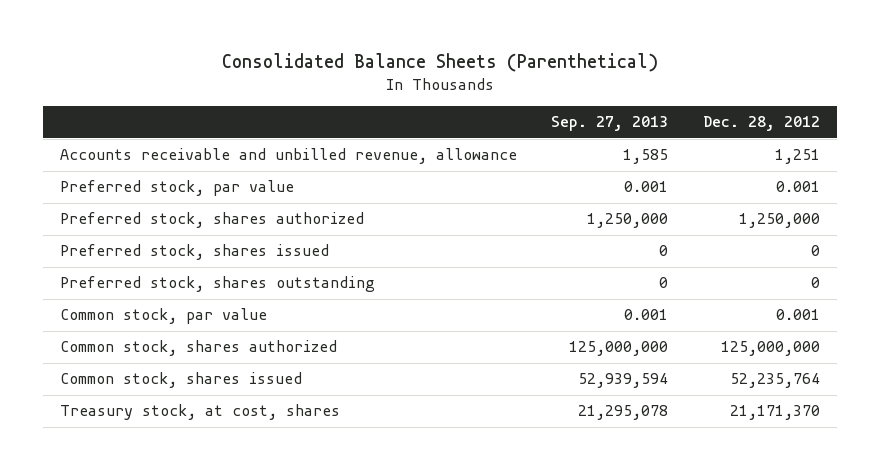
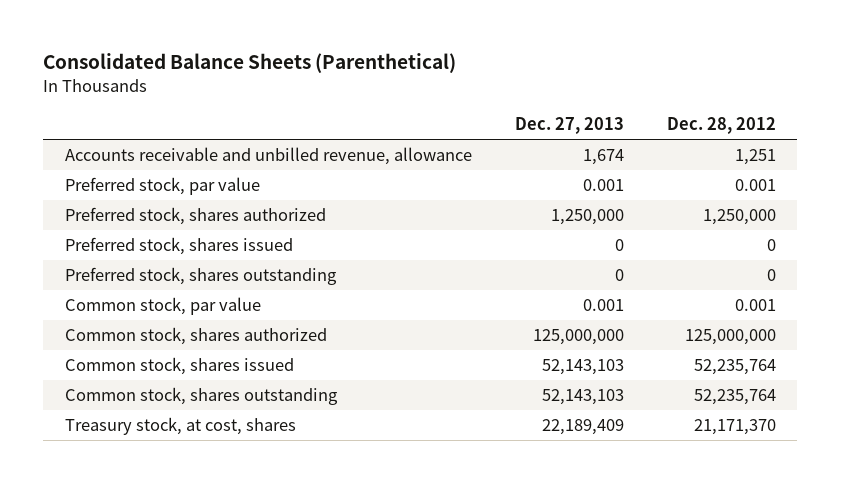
- | Sep. 27, 2013 | Dec. 28, 2012
+ | Dec. 27, 2013 | Dec. 28, 2012
+ Common stock, shares outstanding | 52,143,103 | 52,235,764

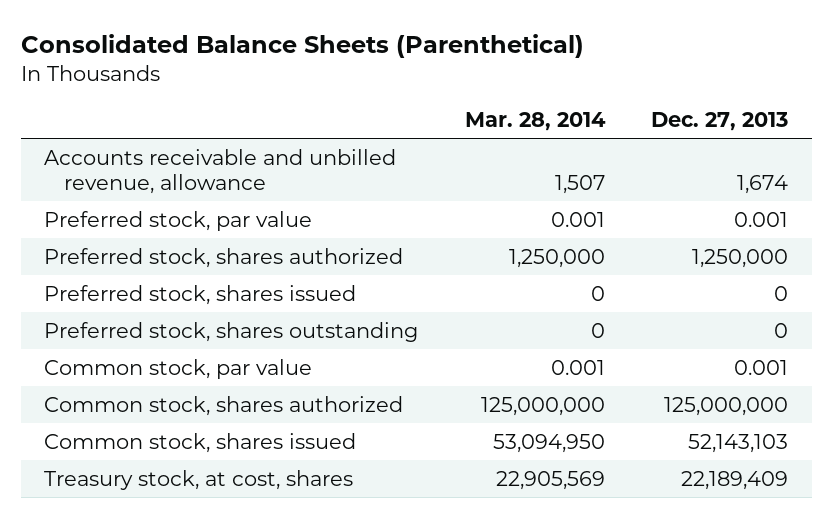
- | Dec. 27, 2013 | Dec. 28, 2012
+ | Mar. 28, 2014 | Dec. 27, 2013
- Common stock, shares outstanding | 52,143,103 | 52,235,764

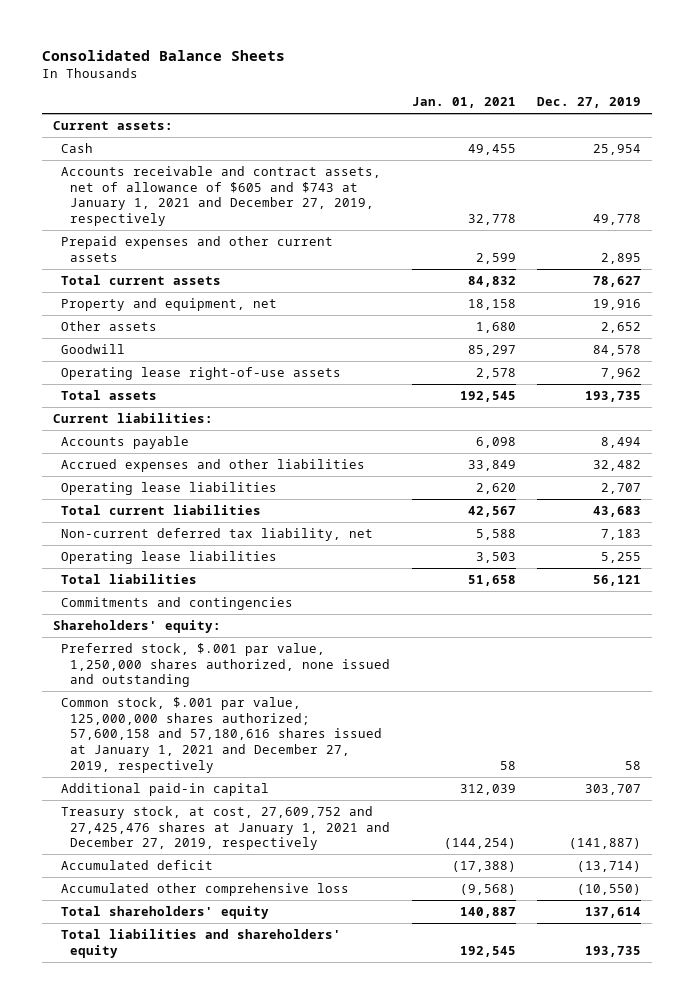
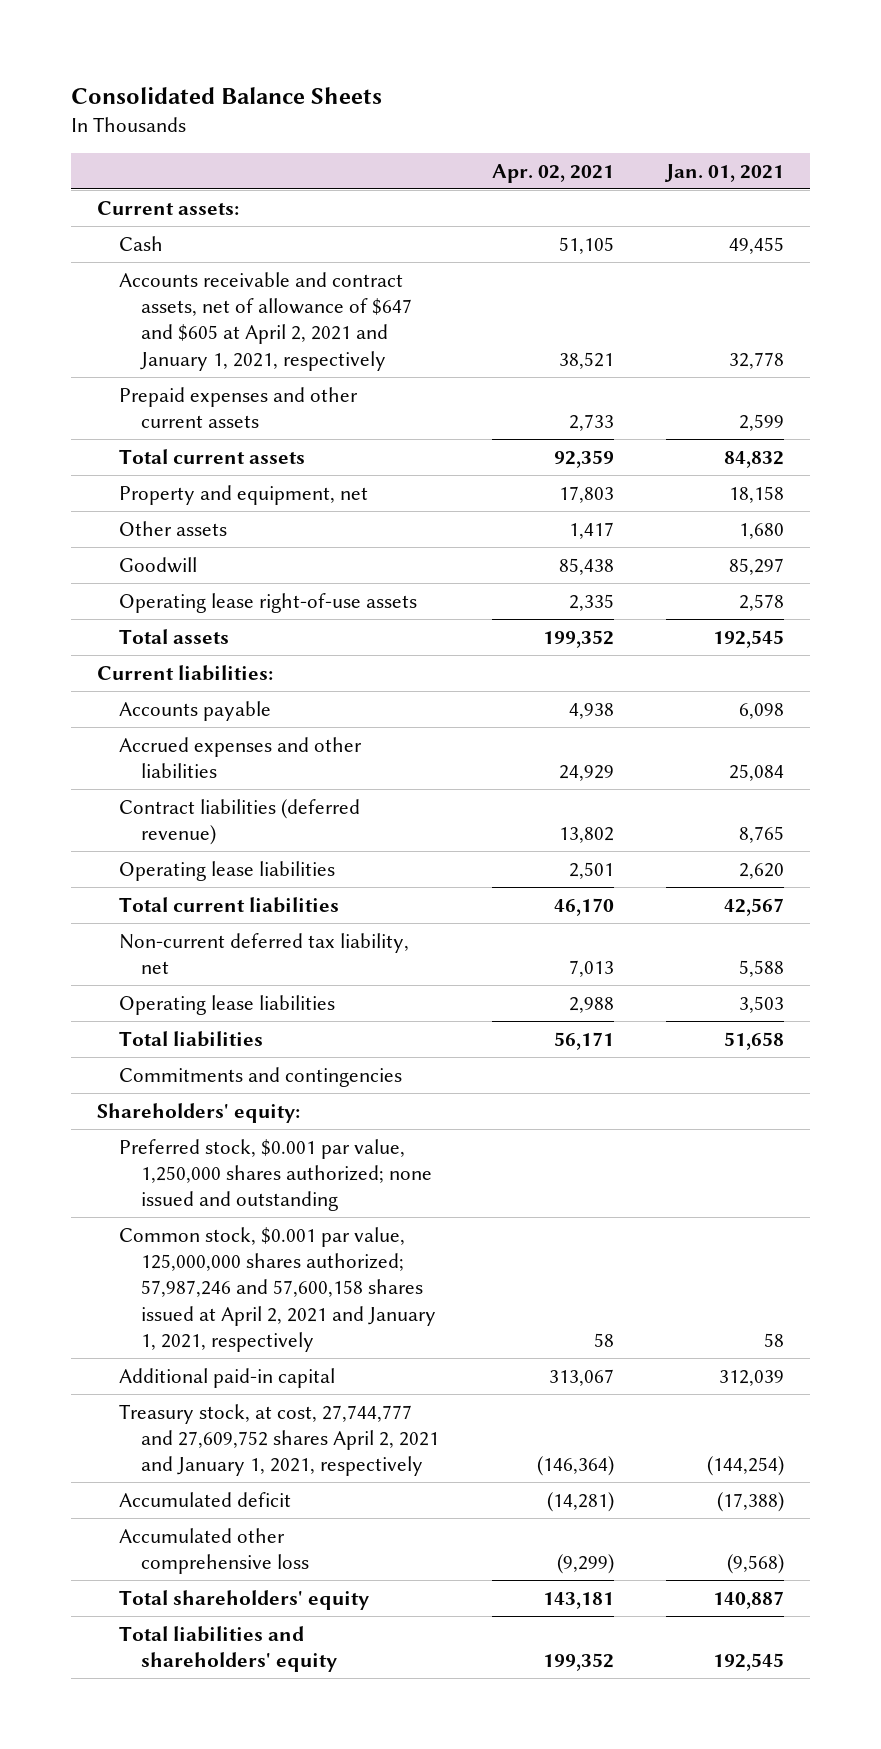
- | Jan. 01, 2021 | Dec. 27, 2019
+ | Apr. 02, 2021 | Jan. 01, 2021
- Accounts receivable and contract assets, net of allowance of $605 and $743 at January 1, 2021 and December 27, 2019, respectively | 32,778 | 49,778
+ Accounts receivable and contract assets, net of allowance of $647 and $605 at April 2, 2021 and January 1, 2021, respectively | 38,521 | 32,778
- Accrued expenses and other liabilities | 33,849 | 32,482
+ Accrued expenses and other liabilities | 24,929 | 25,084
+ Contract liabilities (deferred revenue) | 13,802 | 8,765
- Preferred stock, $.001 par value, 1,250,000 shares authorized, none issued and outstanding
- Common stock, $.001 par value, 125,000,000 shares authorized; 57,600,158 and 57,180,616 shares issued at January 1, 2021 and December 27, 2019, respectively | 58 | 58
+ Preferred stock, $0.001 par value, 1,250,000 shares authorized; none issued and outstanding
+ Common stock, $0.001 par value, 125,000,000 shares authorized; 57,987,246 and 57,600,158 shares issued at April 2, 2021 and January 1, 2021, respectively | 58 | 58
- Treasury stock, at cost, 27,609,752 and 27,425,476 shares at January 1, 2021 and December 27, 2019, respectively | (144,254) | (141,887)
+ Treasury stock, at cost, 27,744,777 and 27,609,752 shares April 2, 2021 and January 1, 2021, respectively | (146,364) | (144,254)

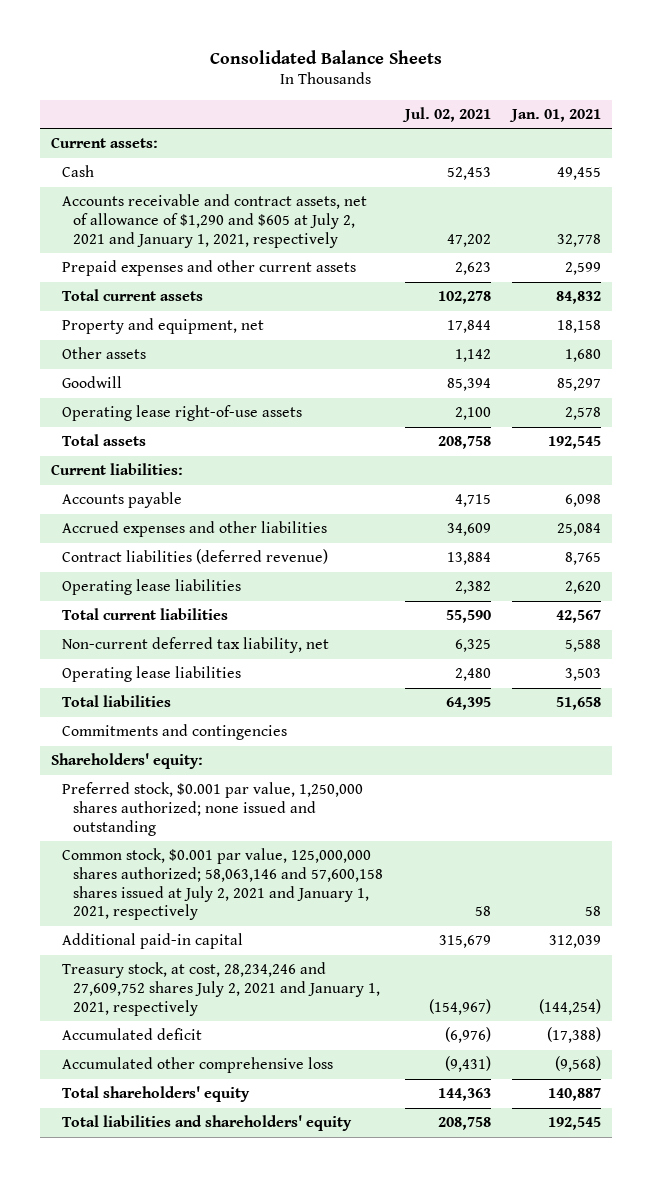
- | Apr. 02, 2021 | Jan. 01, 2021
+ | Jul. 02, 2021 | Jan. 01, 2021
- Accounts receivable and contract assets, net of allowance of $647 and $605 at April 2, 2021 and January 1, 2021, respectively | 38,521 | 32,778
+ Accounts receivable and contract assets, net of allowance of $1,290 and $605 at July 2, 2021 and January 1, 2021, respectively | 47,202 | 32,778
- Common stock, $0.001 par value, 125,000,000 shares authorized; 57,987,246 and 57,600,158 shares issued at April 2, 2021 and January 1, 2021, respectively | 58 | 58
+ Common stock, $0.001 par value, 125,000,000 shares authorized; 58,063,146 and 57,600,158 shares issued at July 2, 2021 and January 1, 2021, respectively | 58 | 58
- Treasury stock, at cost, 27,744,777 and 27,609,752 shares April 2, 2021 and January 1, 2021, respectively | (146,364) | (144,254)
+ Treasury stock, at cost, 28,234,246 and 27,609,752 shares July 2, 2021 and January 1, 2021, respectively | (154,967) | (144,254)

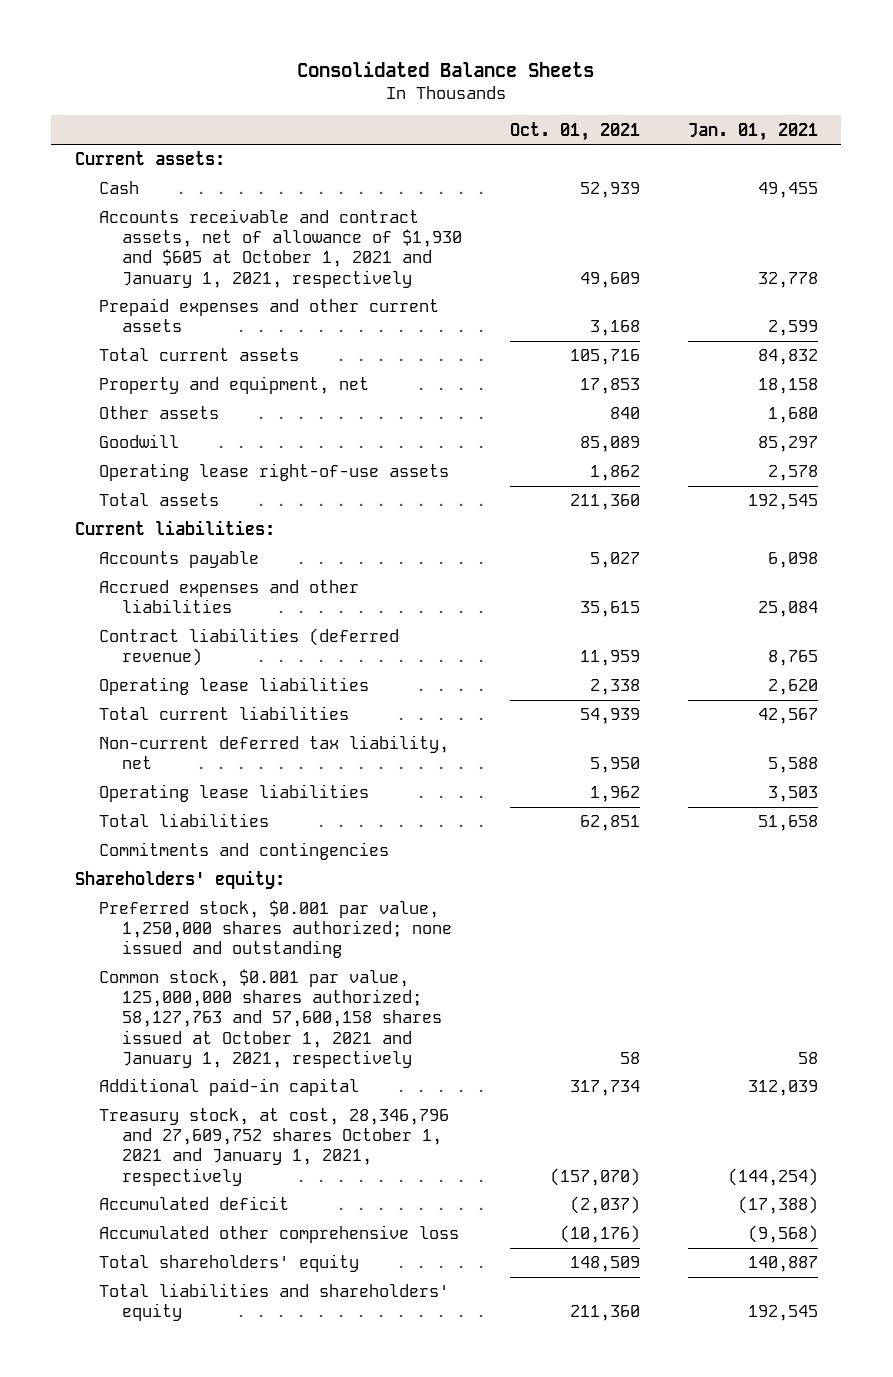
- | Jul. 02, 2021 | Jan. 01, 2021
+ | Oct. 01, 2021 | Jan. 01, 2021
- Accounts receivable and contract assets, net of allowance of $1,290 and $605 at July 2, 2021 and January 1, 2021, respectively | 47,202 | 32,778
+ Accounts receivable and contract assets, net of allowance of $1,930 and $605 at October 1, 2021 and January 1, 2021, respectively | 49,609 | 32,778
- Common stock, $0.001 par value, 125,000,000 shares authorized; 58,063,146 and 57,600,158 shares issued at July 2, 2021 and January 1, 2021, respectively | 58 | 58
+ Common stock, $0.001 par value, 125,000,000 shares authorized; 58,127,763 and 57,600,158 shares issued at October 1, 2021 and January 1, 2021, respectively | 58 | 58
- Treasury stock, at cost, 28,234,246 and 27,609,752 shares July 2, 2021 and January 1, 2021, respectively | (154,967) | (144,254)
+ Treasury stock, at cost, 28,346,796 and 27,609,752 shares October 1, 2021 and January 1, 2021, respectively | (157,070) | (144,254)

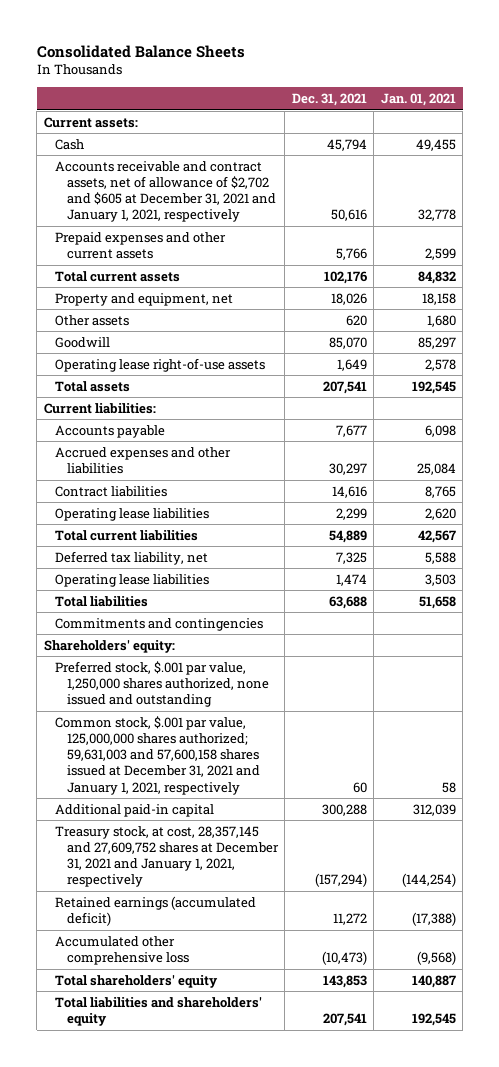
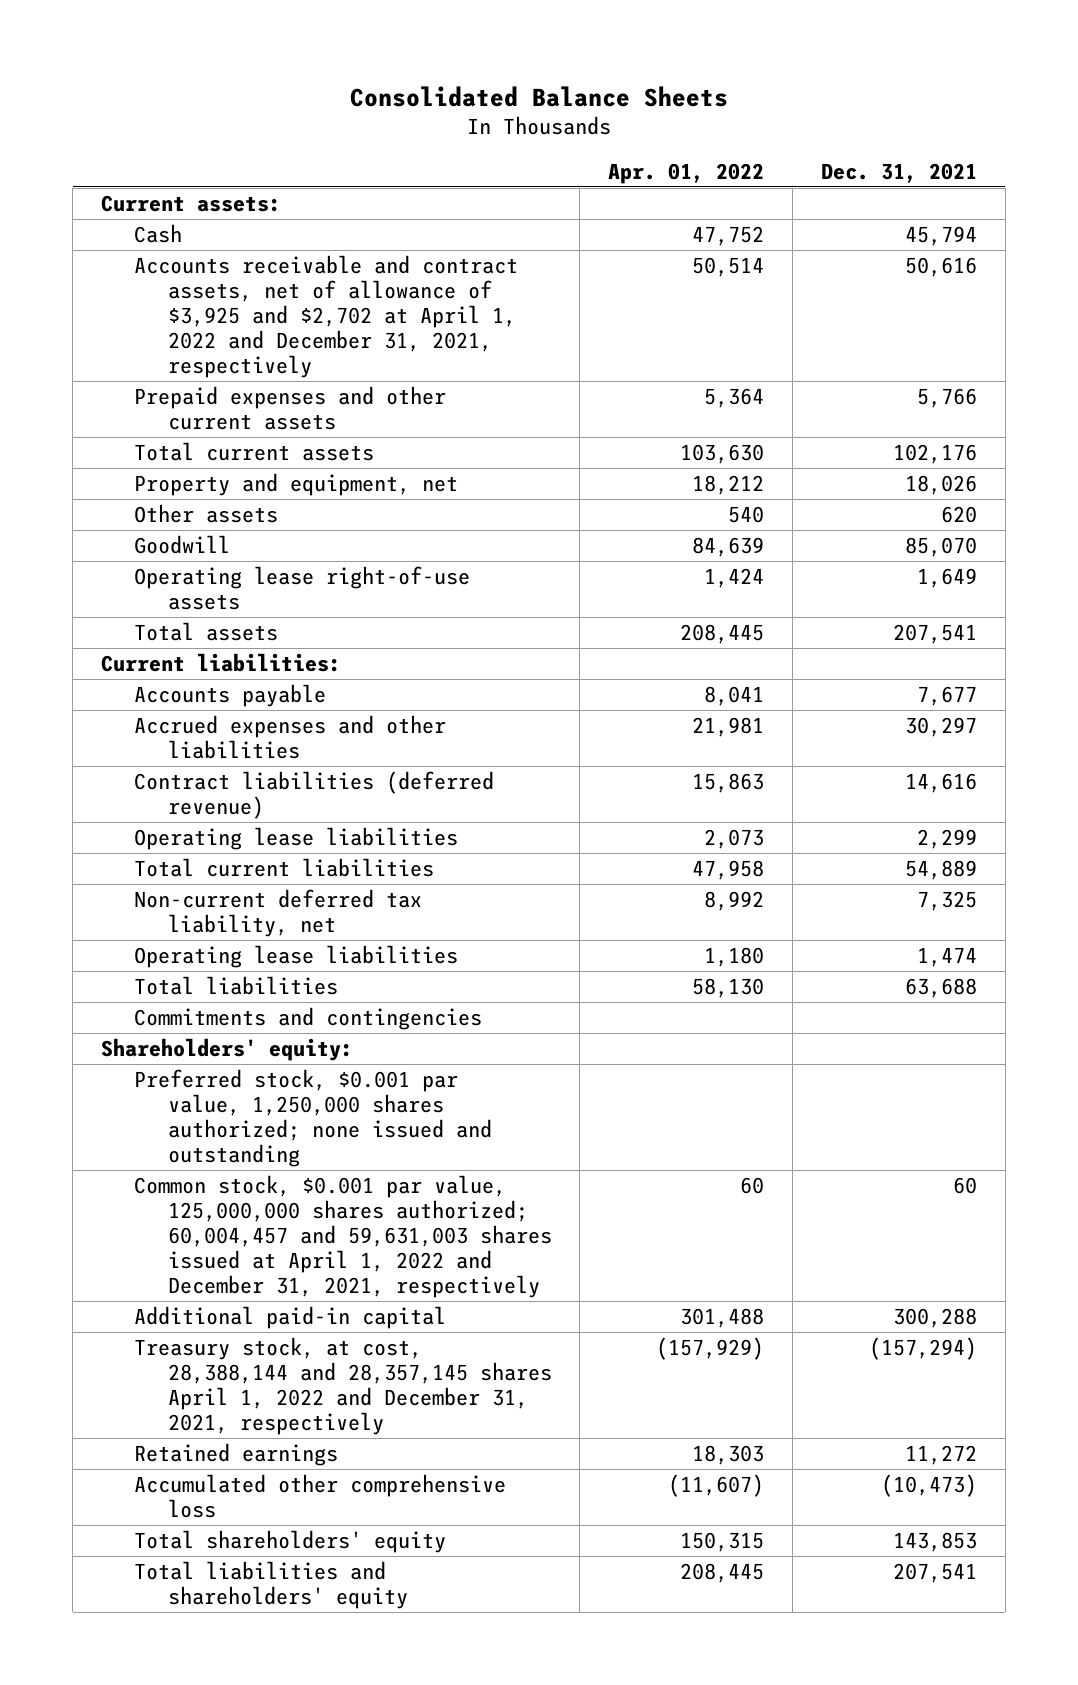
- | Dec. 31, 2021 | Jan. 01, 2021
+ | Apr. 01, 2022 | Dec. 31, 2021
- Accounts receivable and contract assets, net of allowance of $2,702 and $605 at December 31, 2021 and January 1, 2021, respectively | 50,616 | 32,778
+ Accounts receivable and contract assets, net of allowance of $3,925 and $2,702 at April 1, 2022 and December 31, 2021, respectively | 50,514 | 50,616
- Contract liabilities | 14,616 | 8,765
+ Contract liabilities (deferred revenue) | 15,863 | 14,616
- Deferred tax liability, net | 7,325 | 5,588
+ Non-current deferred tax liability, net | 8,992 | 7,325
- Preferred stock, $.001 par value, 1,250,000 shares authorized, none issued and outstanding
- Common stock, $.001 par value, 125,000,000 shares authorized; 59,631,003 and 57,600,158 shares issued at December 31, 2021 and January 1, 2021, respectively | 60 | 58
+ Preferred stock, $0.001 par value, 1,250,000 shares authorized; none issued and outstanding
+ Common stock, $0.001 par value, 125,000,000 shares authorized; 60,004,457 and 59,631,003 shares issued at April 1, 2022 and December 31, 2021, respectively | 60 | 60
- Treasury stock, at cost, 28,357,145 and 27,609,752 shares at December 31, 2021 and January 1, 2021, respectively | (157,294) | (144,254)
- Retained earnings (accumulated deficit) | 11,272 | (17,388)
+ Treasury stock, at cost, 28,388,144 and 28,357,145 shares April 1, 2022 and December 31, 2021, respectively | (157,929) | (157,294)
+ Retained earnings | 18,303 | 11,272

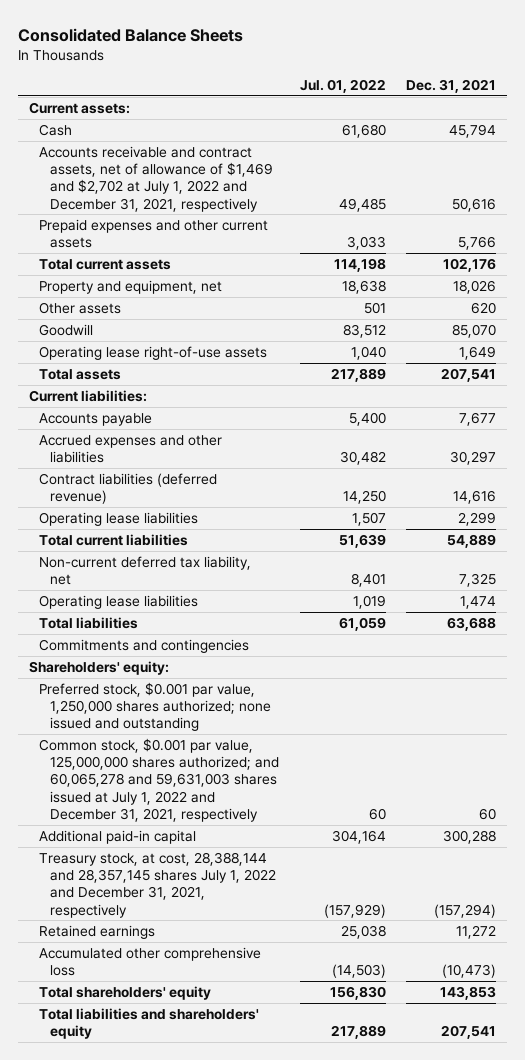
- | Apr. 01, 2022 | Dec. 31, 2021
+ | Jul. 01, 2022 | Dec. 31, 2021
- Accounts receivable and contract assets, net of allowance of $3,925 and $2,702 at April 1, 2022 and December 31, 2021, respectively | 50,514 | 50,616
+ Accounts receivable and contract assets, net of allowance of $1,469 and $2,702 at July 1, 2022 and December 31, 2021, respectively | 49,485 | 50,616
- Common stock, $0.001 par value, 125,000,000 shares authorized; 60,004,457 and 59,631,003 shares issued at April 1, 2022 and December 31, 2021, respectively | 60 | 60
+ Common stock, $0.001 par value, 125,000,000 shares authorized; and 60,065,278 and 59,631,003 shares issued at July 1, 2022 and December 31, 2021, respectively | 60 | 60
- Treasury stock, at cost, 28,388,144 and 28,357,145 shares April 1, 2022 and December 31, 2021, respectively | (157,929) | (157,294)
+ Treasury stock, at cost, 28,388,144 and 28,357,145 shares July 1, 2022 and December 31, 2021, respectively | (157,929) | (157,294)

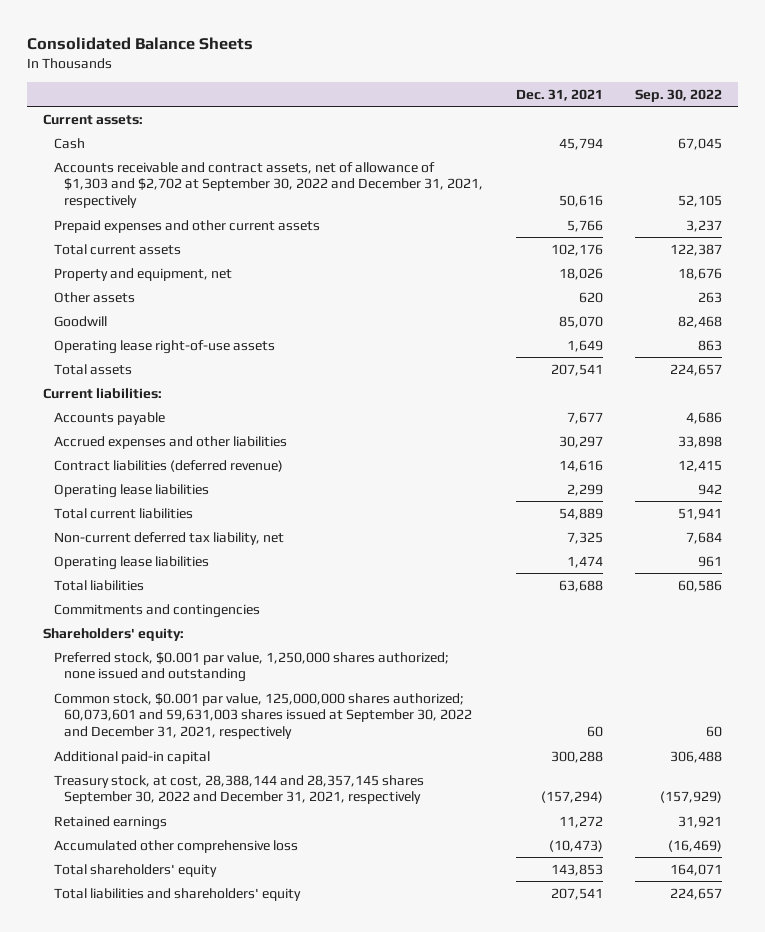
- | Jul. 01, 2022 | Dec. 31, 2021
+ | Dec. 31, 2021 | Sep. 30, 2022
- Accounts receivable and contract assets, net of allowance of $1,469 and $2,702 at July 1, 2022 and December 31, 2021, respectively | 49,485 | 50,616
+ Accounts receivable and contract assets, net of allowance of $1,303 and $2,702 at September 30, 2022 and December 31, 2021, respectively | 50,616 | 52,105
- Common stock, $0.001 par value, 125,000,000 shares authorized; and 60,065,278 and 59,631,003 shares issued at July 1, 2022 and December 31, 2021, respectively | 60 | 60
+ Common stock, $0.001 par value, 125,000,000 shares authorized; 60,073,601 and 59,631,003 shares issued at September 30, 2022 and December 31, 2021, respectively | 60 | 60
- Treasury stock, at cost, 28,388,144 and 28,357,145 shares July 1, 2022 and December 31, 2021, respectively | (157,929) | (157,294)
+ Treasury stock, at cost, 28,388,144 and 28,357,145 shares September 30, 2022 and December 31, 2021, respectively | (157,294) | (157,929)

